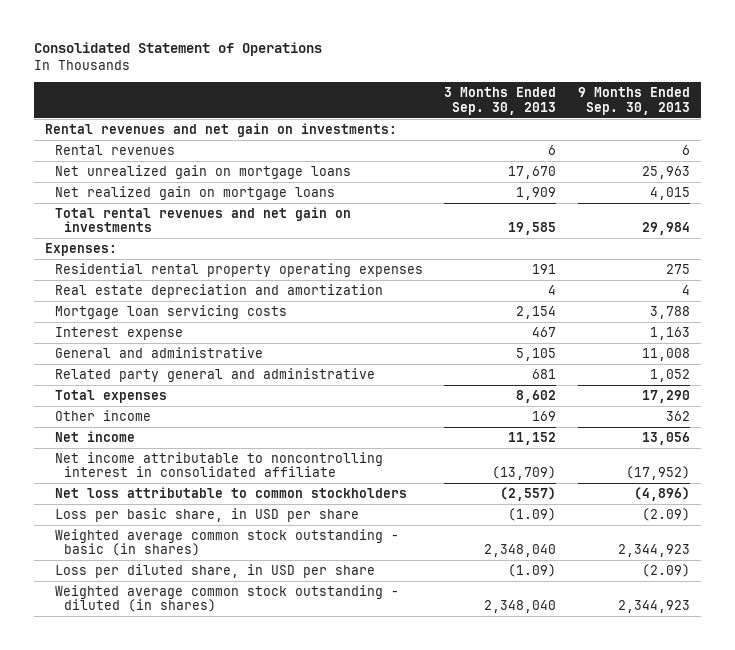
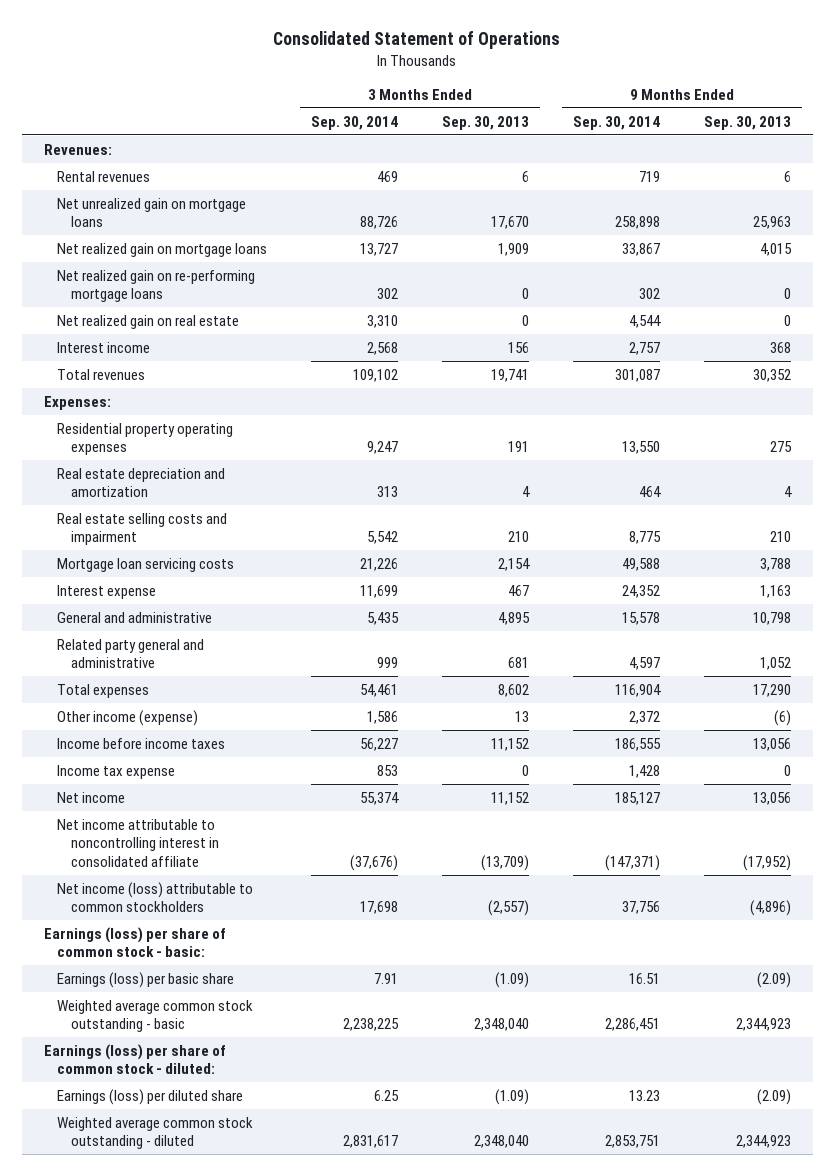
- | 3 Months Ended Sep. 30, 2013 | 9 Months Ended Sep. 30, 2013
+ | 3 Months Ended Sep. 30, 2014 | 3 Months Ended Sep. 30, 2013 | 9 Months Ended Sep. 30, 2014 | 9 Months Ended Sep. 30, 2013
- Rental revenues and net gain on investments:
+ Revenues:
- Total rental revenues and net gain on investments | 19,585 | 29,984
+ Net realized gain on re-performing mortgage loans | 302 | 0 | 302 | 0
+ Net realized gain on real estate | 3,310 | 0 | 4,544 | 0
+ Interest income | 2,568 | 156 | 2,757 | 368
+ Total revenues | 109,102 | 19,741 | 301,087 | 30,352
- Residential rental property operating expenses | 191 | 275
+ Residential property operating expenses | 9,247 | 191 | 13,550 | 275
+ Real estate selling costs and impairment | 5,542 | 210 | 8,775 | 210
- General and administrative | 5,105 | 11,008
+ General and administrative | 5,435 | 4,895 | 15,578 | 10,798
- Other income | 169 | 362
+ Other income (expense) | 1,586 | 13 | 2,372 | (6)
+ Income before income taxes | 56,227 | 11,152 | 186,555 | 13,056
+ Income tax expense | 853 | 0 | 1,428 | 0
- Net loss attributable to common stockholders | (2,557) | (4,896)
- Loss per basic share, in USD per share | (1.09) | (2.09)
- Weighted average common stock outstanding - basic (in shares) | 2,348,040 | 2,344,923
- Loss per diluted share, in USD per share | (1.09) | (2.09)
- Weighted average common stock outstanding - diluted (in shares) | 2,348,040 | 2,344,923
+ Net income (loss) attributable to common stockholders | 17,698 | (2,557) | 37,756 | (4,896)
+ Earnings (loss) per share of common stock - basic:
+ Earnings (loss) per basic share | 7.91 | (1.09) | 16.51 | (2.09)
+ Weighted average common stock outstanding - basic | 2,238,225 | 2,348,040 | 2,286,451 | 2,344,923
+ Earnings (loss) per share of common stock - diluted:
+ Earnings (loss) per diluted share | 6.25 | (1.09) | 13.23 | (2.09)
+ Weighted average common stock outstanding - diluted | 2,831,617 | 2,348,040 | 2,853,751 | 2,344,923

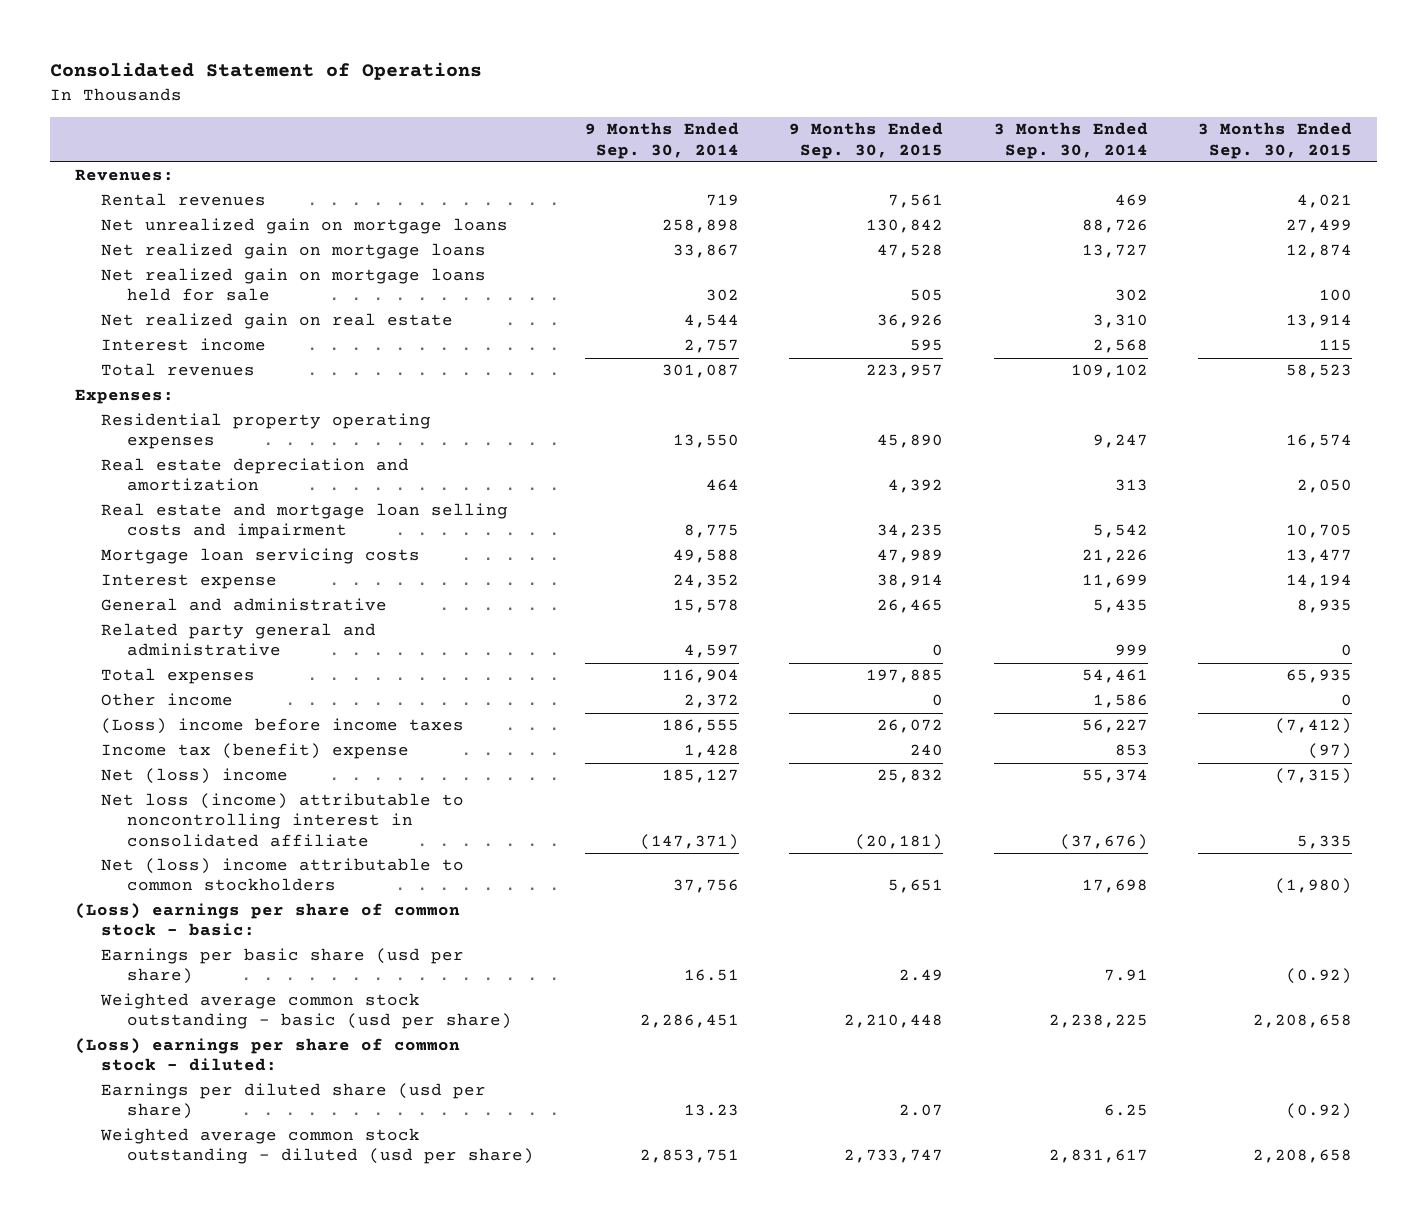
- | 3 Months Ended Sep. 30, 2014 | 3 Months Ended Sep. 30, 2013 | 9 Months Ended Sep. 30, 2014 | 9 Months Ended Sep. 30, 2013
+ | 9 Months Ended Sep. 30, 2014 | 9 Months Ended Sep. 30, 2015 | 3 Months Ended Sep. 30, 2014 | 3 Months Ended Sep. 30, 2015
- Net realized gain on re-performing mortgage loans | 302 | 0 | 302 | 0
+ Net realized gain on mortgage loans held for sale | 302 | 505 | 302 | 100
- Real estate selling costs and impairment | 5,542 | 210 | 8,775 | 210
+ Real estate and mortgage loan selling costs and impairment | 8,775 | 34,235 | 5,542 | 10,705
- Other income (expense) | 1,586 | 13 | 2,372 | (6)
- Income before income taxes | 56,227 | 11,152 | 186,555 | 13,056
- Income tax expense | 853 | 0 | 1,428 | 0
- Net income | 55,374 | 11,152 | 185,127 | 13,056
- Net income attributable to noncontrolling interest in consolidated affiliate | (37,676) | (13,709) | (147,371) | (17,952)
- Net income (loss) attributable to common stockholders | 17,698 | (2,557) | 37,756 | (4,896)
- Earnings (loss) per share of common stock - basic:
- Earnings (loss) per basic share | 7.91 | (1.09) | 16.51 | (2.09)
- Weighted average common stock outstanding - basic | 2,238,225 | 2,348,040 | 2,286,451 | 2,344,923
- Earnings (loss) per share of common stock - diluted:
- Earnings (loss) per diluted share | 6.25 | (1.09) | 13.23 | (2.09)
- Weighted average common stock outstanding - diluted | 2,831,617 | 2,348,040 | 2,853,751 | 2,344,923
+ Other income | 2,372 | 0 | 1,586 | 0
+ (Loss) income before income taxes | 186,555 | 26,072 | 56,227 | (7,412)
+ Income tax (benefit) expense | 1,428 | 240 | 853 | (97)
+ Net (loss) income | 185,127 | 25,832 | 55,374 | (7,315)
+ Net loss (income) attributable to noncontrolling interest in consolidated affiliate | (147,371) | (20,181) | (37,676) | 5,335
+ Net (loss) income attributable to common stockholders | 37,756 | 5,651 | 17,698 | (1,980)
+ (Loss) earnings per share of common stock - basic:
+ Earnings per basic share (usd per share) | 16.51 | 2.49 | 7.91 | (0.92)
+ Weighted average common stock outstanding - basic (usd per share) | 2,286,451 | 2,210,448 | 2,238,225 | 2,208,658
+ (Loss) earnings per share of common stock - diluted:
+ Earnings per diluted share (usd per share) | 13.23 | 2.07 | 6.25 | (0.92)
+ Weighted average common stock outstanding - diluted (usd per share) | 2,853,751 | 2,733,747 | 2,831,617 | 2,208,658

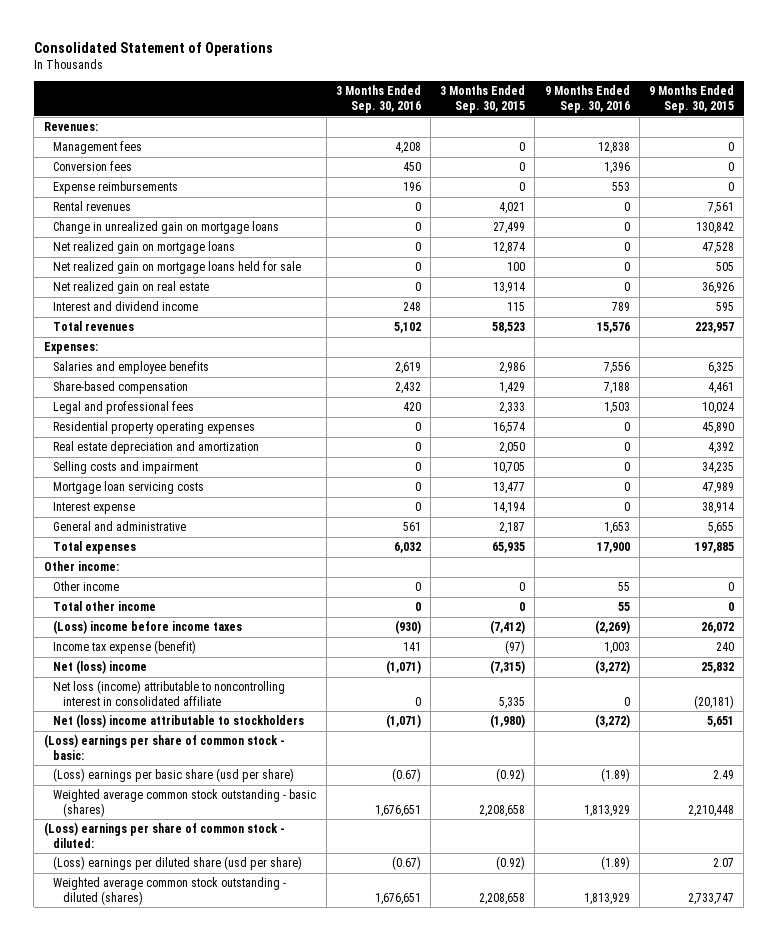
- | 9 Months Ended Sep. 30, 2014 | 9 Months Ended Sep. 30, 2015 | 3 Months Ended Sep. 30, 2014 | 3 Months Ended Sep. 30, 2015
+ | 3 Months Ended Sep. 30, 2016 | 3 Months Ended Sep. 30, 2015 | 9 Months Ended Sep. 30, 2016 | 9 Months Ended Sep. 30, 2015
+ Management fees | 4,208 | 0 | 12,838 | 0
+ Conversion fees | 450 | 0 | 1,396 | 0
+ Expense reimbursements | 196 | 0 | 553 | 0
- Net unrealized gain on mortgage loans | 258,898 | 130,842 | 88,726 | 27,499
+ Change in unrealized gain on mortgage loans | 0 | 27,499 | 0 | 130,842
- Interest income | 2,757 | 595 | 2,568 | 115
+ Interest and dividend income | 248 | 115 | 789 | 595
+ Salaries and employee benefits | 2,619 | 2,986 | 7,556 | 6,325
+ Share-based compensation | 2,432 | 1,429 | 7,188 | 4,461
+ Legal and professional fees | 420 | 2,333 | 1,503 | 10,024
- Real estate and mortgage loan selling costs and impairment | 8,775 | 34,235 | 5,542 | 10,705
+ Selling costs and impairment | 0 | 10,705 | 0 | 34,235
- General and administrative | 15,578 | 26,465 | 5,435 | 8,935
- Related party general and administrative | 4,597 | 0 | 999 | 0
+ General and administrative | 561 | 2,187 | 1,653 | 5,655
+ Other income:
+ Total other income | 0 | 0 | 55 | 0
- Income tax (benefit) expense | 1,428 | 240 | 853 | (97)
+ Income tax expense (benefit) | 141 | (97) | 1,003 | 240
- Net (loss) income attributable to common stockholders | 37,756 | 5,651 | 17,698 | (1,980)
+ Net (loss) income attributable to stockholders | (1,071) | (1,980) | (3,272) | 5,651
- Earnings per basic share (usd per share) | 16.51 | 2.49 | 7.91 | (0.92)
- Weighted average common stock outstanding - basic (usd per share) | 2,286,451 | 2,210,448 | 2,238,225 | 2,208,658
+ (Loss) earnings per basic share (usd per share) | (0.67) | (0.92) | (1.89) | 2.49
+ Weighted average common stock outstanding - basic (shares) | 1,676,651 | 2,208,658 | 1,813,929 | 2,210,448
- Earnings per diluted share (usd per share) | 13.23 | 2.07 | 6.25 | (0.92)
- Weighted average common stock outstanding - diluted (usd per share) | 2,853,751 | 2,733,747 | 2,831,617 | 2,208,658
+ (Loss) earnings per diluted share (usd per share) | (0.67) | (0.92) | (1.89) | 2.07
+ Weighted average common stock outstanding - diluted (shares) | 1,676,651 | 2,208,658 | 1,813,929 | 2,733,747

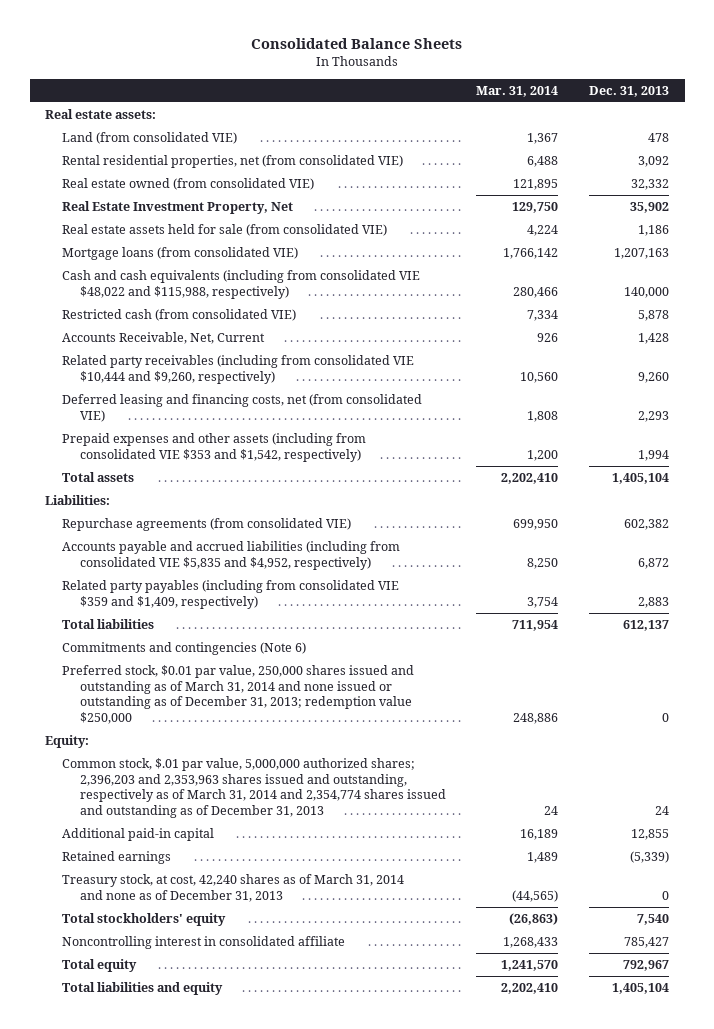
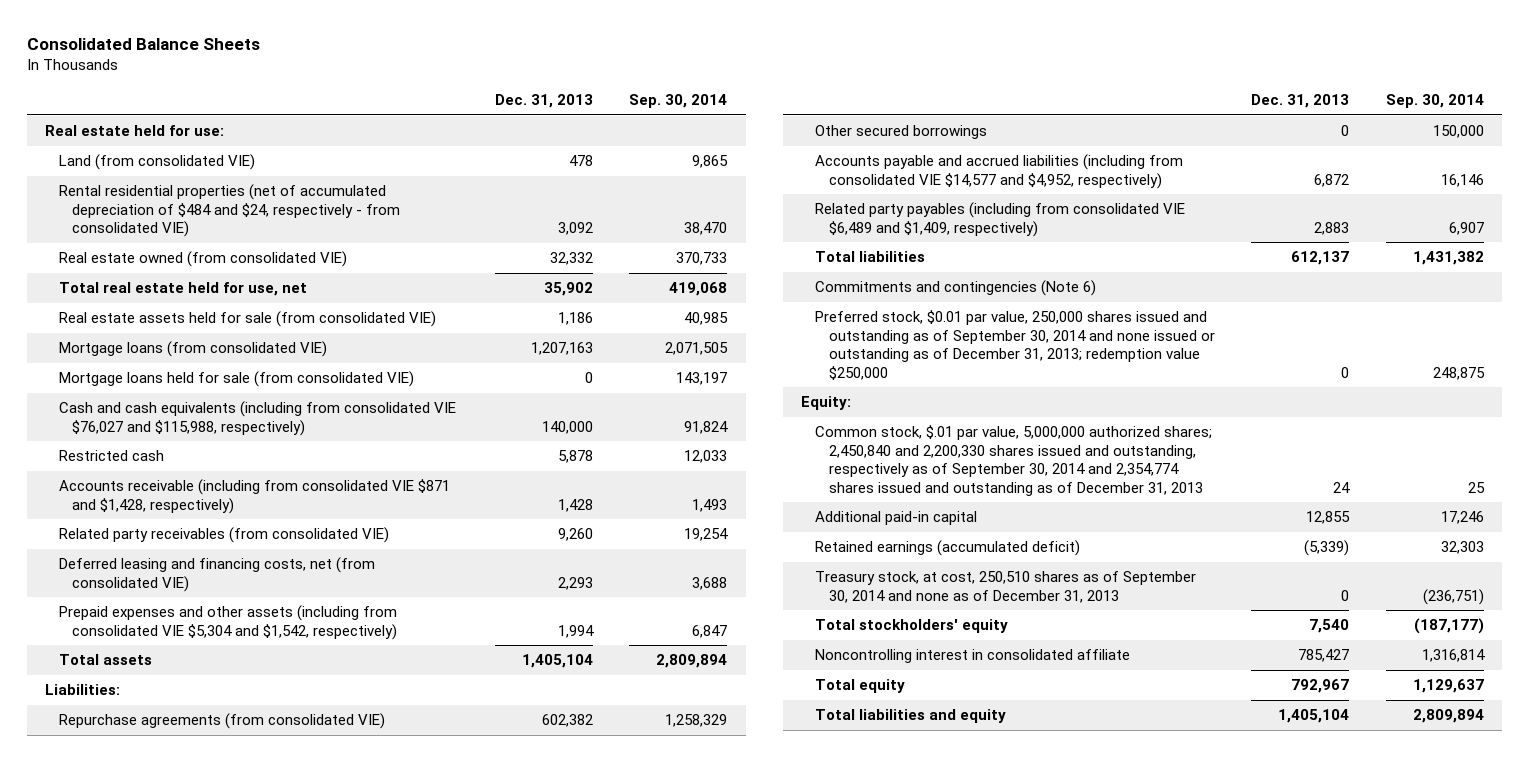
- | Mar. 31, 2014 | Dec. 31, 2013
+ | Dec. 31, 2013 | Sep. 30, 2014
- Real estate assets:
+ Real estate held for use:
- Rental residential properties, net (from consolidated VIE) | 6,488 | 3,092
+ Rental residential properties (net of accumulated depreciation of $484 and $24, respectively - from consolidated VIE) | 3,092 | 38,470
- Real Estate Investment Property, Net | 129,750 | 35,902
+ Total real estate held for use, net | 35,902 | 419,068
- Cash and cash equivalents (including from consolidated VIE $48,022 and $115,988, respectively) | 280,466 | 140,000
- Restricted cash (from consolidated VIE) | 7,334 | 5,878
- Accounts Receivable, Net, Current | 926 | 1,428
- Related party receivables (including from consolidated VIE $10,444 and $9,260, respectively) | 10,560 | 9,260
+ Mortgage loans held for sale (from consolidated VIE) | 0 | 143,197
+ Cash and cash equivalents (including from consolidated VIE $76,027 and $115,988, respectively) | 140,000 | 91,824
+ Restricted cash | 5,878 | 12,033
+ Accounts receivable (including from consolidated VIE $871 and $1,428, respectively) | 1,428 | 1,493
+ Related party receivables (from consolidated VIE) | 9,260 | 19,254
- Prepaid expenses and other assets (including from consolidated VIE $353 and $1,542, respectively) | 1,200 | 1,994
+ Prepaid expenses and other assets (including from consolidated VIE $5,304 and $1,542, respectively) | 1,994 | 6,847
- Accounts payable and accrued liabilities (including from consolidated VIE $5,835 and $4,952, respectively) | 8,250 | 6,872
- Related party payables (including from consolidated VIE $359 and $1,409, respectively) | 3,754 | 2,883
+ Other secured borrowings | 0 | 150,000
+ Accounts payable and accrued liabilities (including from consolidated VIE $14,577 and $4,952, respectively) | 6,872 | 16,146
+ Related party payables (including from consolidated VIE $6,489 and $1,409, respectively) | 2,883 | 6,907
- Preferred stock, $0.01 par value, 250,000 shares issued and outstanding as of March 31, 2014 and none issued or outstanding as of December 31, 2013; redemption value $250,000 | 248,886 | 0
+ Preferred stock, $0.01 par value, 250,000 shares issued and outstanding as of September 30, 2014 and none issued or outstanding as of December 31, 2013; redemption value $250,000 | 0 | 248,875
- Common stock, $.01 par value, 5,000,000 authorized shares; 2,396,203 and 2,353,963 shares issued and outstanding, respectively as of March 31, 2014 and 2,354,774 shares issued and outstanding as of December 31, 2013 | 24 | 24
+ Common stock, $.01 par value, 5,000,000 authorized shares; 2,450,840 and 2,200,330 shares issued and outstanding, respectively as of September 30, 2014 and 2,354,774 shares issued and outstanding as of December 31, 2013 | 24 | 25
- Retained earnings | 1,489 | (5,339)
- Treasury stock, at cost, 42,240 shares as of March 31, 2014 and none as of December 31, 2013 | (44,565) | 0
+ Retained earnings (accumulated deficit) | (5,339) | 32,303
+ Treasury stock, at cost, 250,510 shares as of September 30, 2014 and none as of December 31, 2013 | 0 | (236,751)

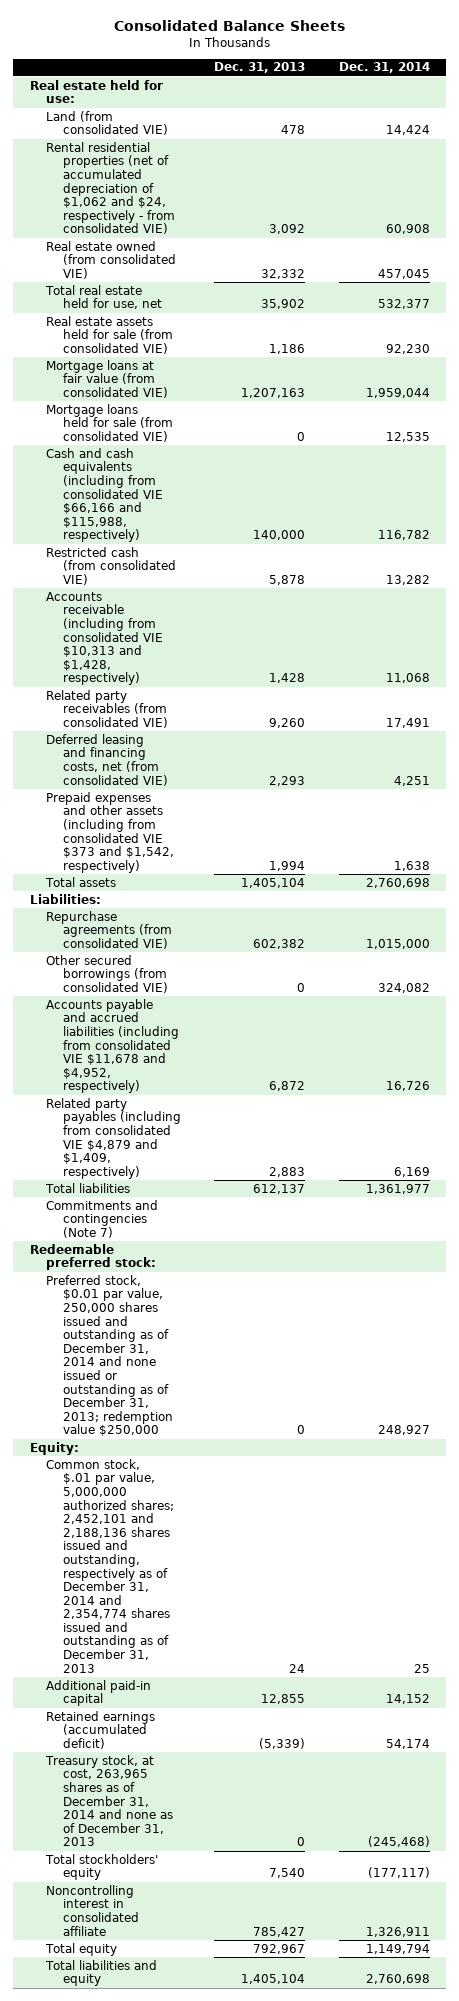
- | Dec. 31, 2013 | Sep. 30, 2014
+ | Dec. 31, 2013 | Dec. 31, 2014
- Rental residential properties (net of accumulated depreciation of $484 and $24, respectively - from consolidated VIE) | 3,092 | 38,470
+ Rental residential properties (net of accumulated depreciation of $1,062 and $24, respectively - from consolidated VIE) | 3,092 | 60,908
- Mortgage loans (from consolidated VIE) | 1,207,163 | 2,071,505
+ Mortgage loans at fair value (from consolidated VIE) | 1,207,163 | 1,959,044
- Cash and cash equivalents (including from consolidated VIE $76,027 and $115,988, respectively) | 140,000 | 91,824
- Restricted cash | 5,878 | 12,033
- Accounts receivable (including from consolidated VIE $871 and $1,428, respectively) | 1,428 | 1,493
+ Cash and cash equivalents (including from consolidated VIE $66,166 and $115,988, respectively) | 140,000 | 116,782
+ Restricted cash (from consolidated VIE) | 5,878 | 13,282
+ Accounts receivable (including from consolidated VIE $10,313 and $1,428, respectively) | 1,428 | 11,068
- Prepaid expenses and other assets (including from consolidated VIE $5,304 and $1,542, respectively) | 1,994 | 6,847
+ Prepaid expenses and other assets (including from consolidated VIE $373 and $1,542, respectively) | 1,994 | 1,638
- Other secured borrowings | 0 | 150,000
- Accounts payable and accrued liabilities (including from consolidated VIE $14,577 and $4,952, respectively) | 6,872 | 16,146
- Related party payables (including from consolidated VIE $6,489 and $1,409, respectively) | 2,883 | 6,907
+ Other secured borrowings (from consolidated VIE) | 0 | 324,082
+ Accounts payable and accrued liabilities (including from consolidated VIE $11,678 and $4,952, respectively) | 6,872 | 16,726
+ Related party payables (including from consolidated VIE $4,879 and $1,409, respectively) | 2,883 | 6,169
- Commitments and contingencies (Note 6)
- Preferred stock, $0.01 par value, 250,000 shares issued and outstanding as of September 30, 2014 and none issued or outstanding as of December 31, 2013; redemption value $250,000 | 0 | 248,875
+ Commitments and contingencies (Note 7)
+ Redeemable preferred stock:
+ Preferred stock, $0.01 par value, 250,000 shares issued and outstanding as of December 31, 2014 and none issued or outstanding as of December 31, 2013; redemption value $250,000 | 0 | 248,927
- Common stock, $.01 par value, 5,000,000 authorized shares; 2,450,840 and 2,200,330 shares issued and outstanding, respectively as of September 30, 2014 and 2,354,774 shares issued and outstanding as of December 31, 2013 | 24 | 25
+ Common stock, $.01 par value, 5,000,000 authorized shares; 2,452,101 and 2,188,136 shares issued and outstanding, respectively as of December 31, 2014 and 2,354,774 shares issued and outstanding as of December 31, 2013 | 24 | 25
- Treasury stock, at cost, 250,510 shares as of September 30, 2014 and none as of December 31, 2013 | 0 | (236,751)
+ Treasury stock, at cost, 263,965 shares as of December 31, 2014 and none as of December 31, 2013 | 0 | (245,468)

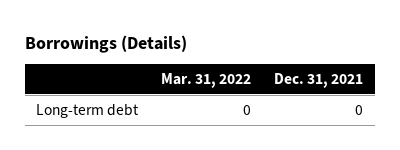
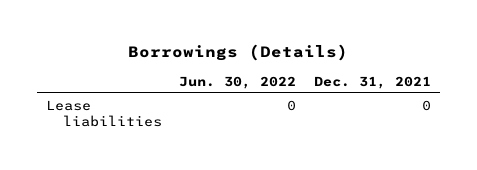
- | Mar. 31, 2022 | Dec. 31, 2021
+ | Jun. 30, 2022 | Dec. 31, 2021
- Long-term debt | 0 | 0
+ Lease liabilities | 0 | 0

